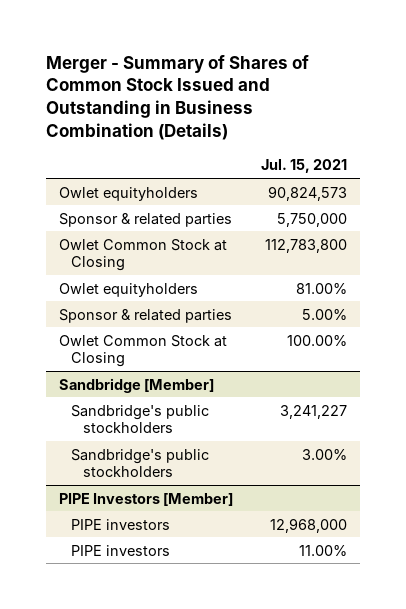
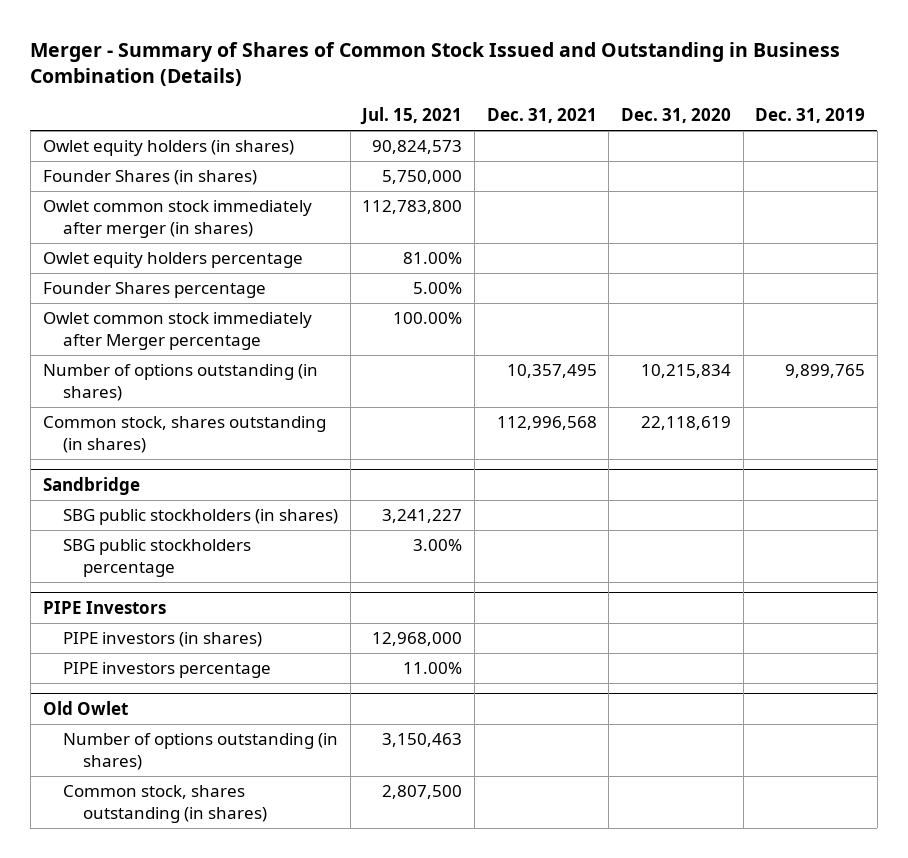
- | Jul. 15, 2021
+ | Jul. 15, 2021 | Dec. 31, 2021 | Dec. 31, 2020 | Dec. 31, 2019
- Owlet equityholders | 90,824,573
- Sponsor & related parties | 5,750,000
- Owlet Common Stock at Closing | 112,783,800
- Owlet equityholders | 81.00%
- Sponsor & related parties | 5.00%
- Owlet Common Stock at Closing | 100.00%
- Sandbridge [Member]
- Sandbridge's public stockholders | 3,241,227
- Sandbridge's public stockholders | 3.00%
- PIPE Investors [Member]
- PIPE investors | 12,968,000
- PIPE investors | 11.00%
+ Owlet equity holders (in shares) | 90,824,573 | | |
+ Founder Shares (in shares) | 5,750,000 | | |
+ Owlet common stock immediately after merger (in shares) | 112,783,800 | | |
+ Owlet equity holders percentage | 81.00% | | |
+ Founder Shares percentage | 5.00% | | |
+ Owlet common stock immediately after Merger percentage | 100.00% | | |
+ Number of options outstanding (in shares) | | 10,357,495 | 10,215,834 | 9,899,765
+ Common stock, shares outstanding (in shares) | | 112,996,568 | 22,118,619 |
+ Sandbridge
+ SBG public stockholders (in shares) | 3,241,227 | | |
+ SBG public stockholders percentage | 3.00% | | |
+ PIPE Investors
+ PIPE investors (in shares) | 12,968,000 | | |
+ PIPE investors percentage | 11.00% | | |
+ Old Owlet
+ Number of options outstanding (in shares) | 3,150,463 | | |
+ Common stock, shares outstanding (in shares) | 2,807,500 | | |

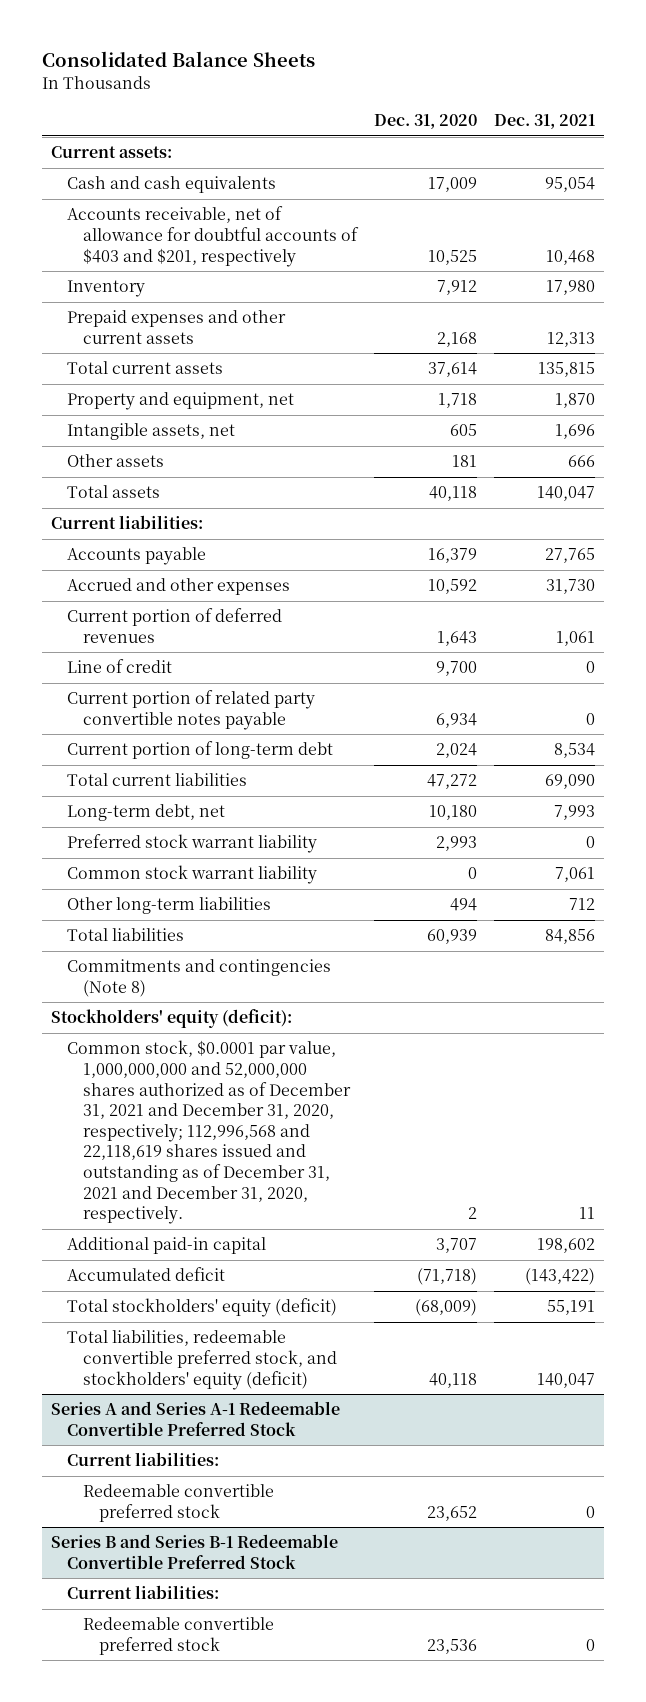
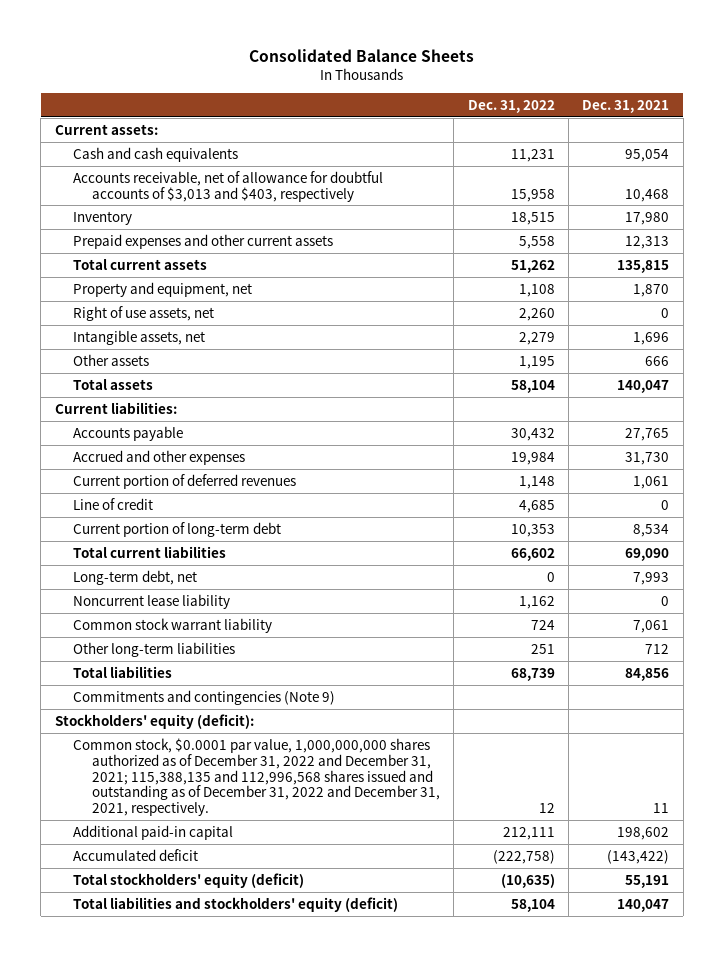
- | Dec. 31, 2020 | Dec. 31, 2021
+ | Dec. 31, 2022 | Dec. 31, 2021
- Accounts receivable, net of allowance for doubtful accounts of $403 and $201, respectively | 10,525 | 10,468
+ Accounts receivable, net of allowance for doubtful accounts of $3,013 and $403, respectively | 15,958 | 10,468
+ Right of use assets, net | 2,260 | 0
- Current portion of related party convertible notes payable | 6,934 | 0
- Preferred stock warrant liability | 2,993 | 0
+ Noncurrent lease liability | 1,162 | 0
- Commitments and contingencies (Note 8)
+ Commitments and contingencies (Note 9)
- Common stock, $0.0001 par value, 1,000,000,000 and 52,000,000 shares authorized as of December 31, 2021 and December 31, 2020, respectively; 112,996,568 and 22,118,619 shares issued and outstanding as of December 31, 2021 and December 31, 2020, respectively. | 2 | 11
+ Common stock, $0.0001 par value, 1,000,000,000 shares authorized as of December 31, 2022 and December 31, 2021; 115,388,135 and 112,996,568 shares issued and outstanding as of December 31, 2022 and December 31, 2021, respectively. | 12 | 11
- Total liabilities, redeemable convertible preferred stock, and stockholders' equity (deficit) | 40,118 | 140,047
- Series A and Series A-1 Redeemable Convertible Preferred Stock
- Current liabilities:
- Redeemable convertible preferred stock | 23,652 | 0
- Series B and Series B-1 Redeemable Convertible Preferred Stock
- Current liabilities:
- Redeemable convertible preferred stock | 23,536 | 0
+ Total liabilities and stockholders' equity (deficit) | 58,104 | 140,047

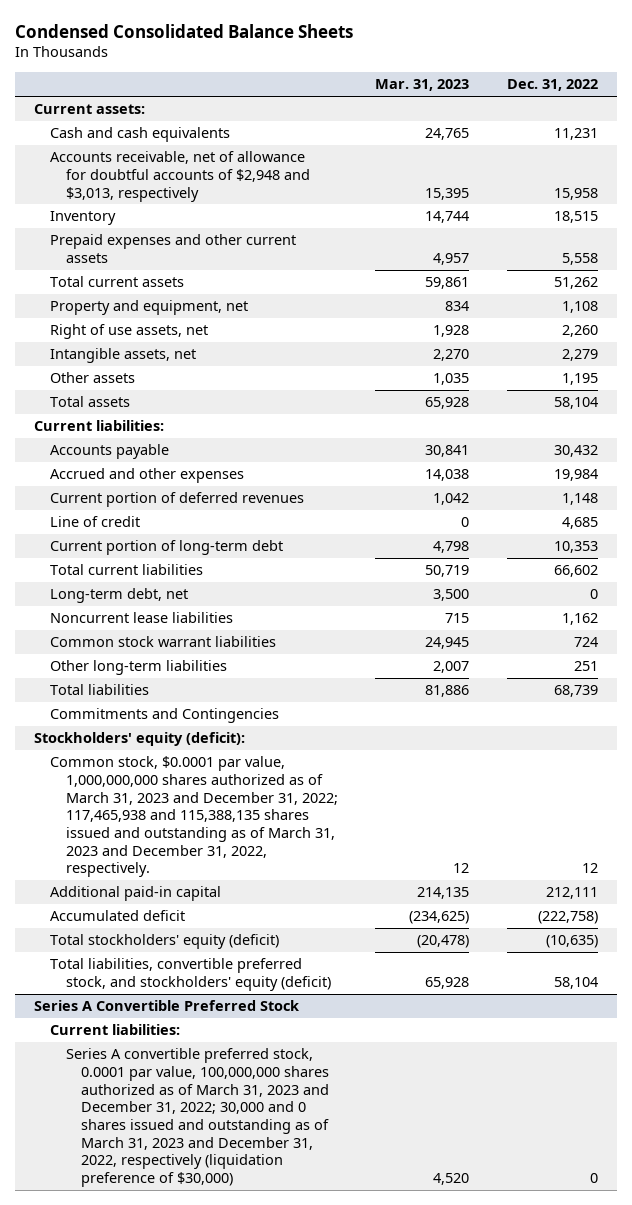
- Consolidated Balance Sheets
+ Condensed Consolidated Balance Sheets
- | Dec. 31, 2022 | Dec. 31, 2021
+ | Mar. 31, 2023 | Dec. 31, 2022
- Accounts receivable, net of allowance for doubtful accounts of $3,013 and $403, respectively | 15,958 | 10,468
+ Accounts receivable, net of allowance for doubtful accounts of $2,948 and $3,013, respectively | 15,395 | 15,958
- Noncurrent lease liability | 1,162 | 0
- Common stock warrant liability | 724 | 7,061
+ Noncurrent lease liabilities | 715 | 1,162
+ Common stock warrant liabilities | 24,945 | 724
- Commitments and contingencies (Note 9)
+ Commitments and Contingencies
- Common stock, $0.0001 par value, 1,000,000,000 shares authorized as of December 31, 2022 and December 31, 2021; 115,388,135 and 112,996,568 shares issued and outstanding as of December 31, 2022 and December 31, 2021, respectively. | 12 | 11
+ Common stock, $0.0001 par value, 1,000,000,000 shares authorized as of March 31, 2023 and December 31, 2022; 117,465,938 and 115,388,135 shares issued and outstanding as of March 31, 2023 and December 31, 2022, respectively. | 12 | 12
- Total liabilities and stockholders' equity (deficit) | 58,104 | 140,047
+ Total liabilities, convertible preferred stock, and stockholders' equity (deficit) | 65,928 | 58,104
+ Series A Convertible Preferred Stock
+ Current liabilities:
+ Series A convertible preferred stock, 0.0001 par value, 100,000,000 shares authorized as of March 31, 2023 and December 31, 2022; 30,000 and 0 shares issued and outstanding as of March 31, 2023 and December 31, 2022, respectively (liquidation preference of $30,000) | 4,520 | 0

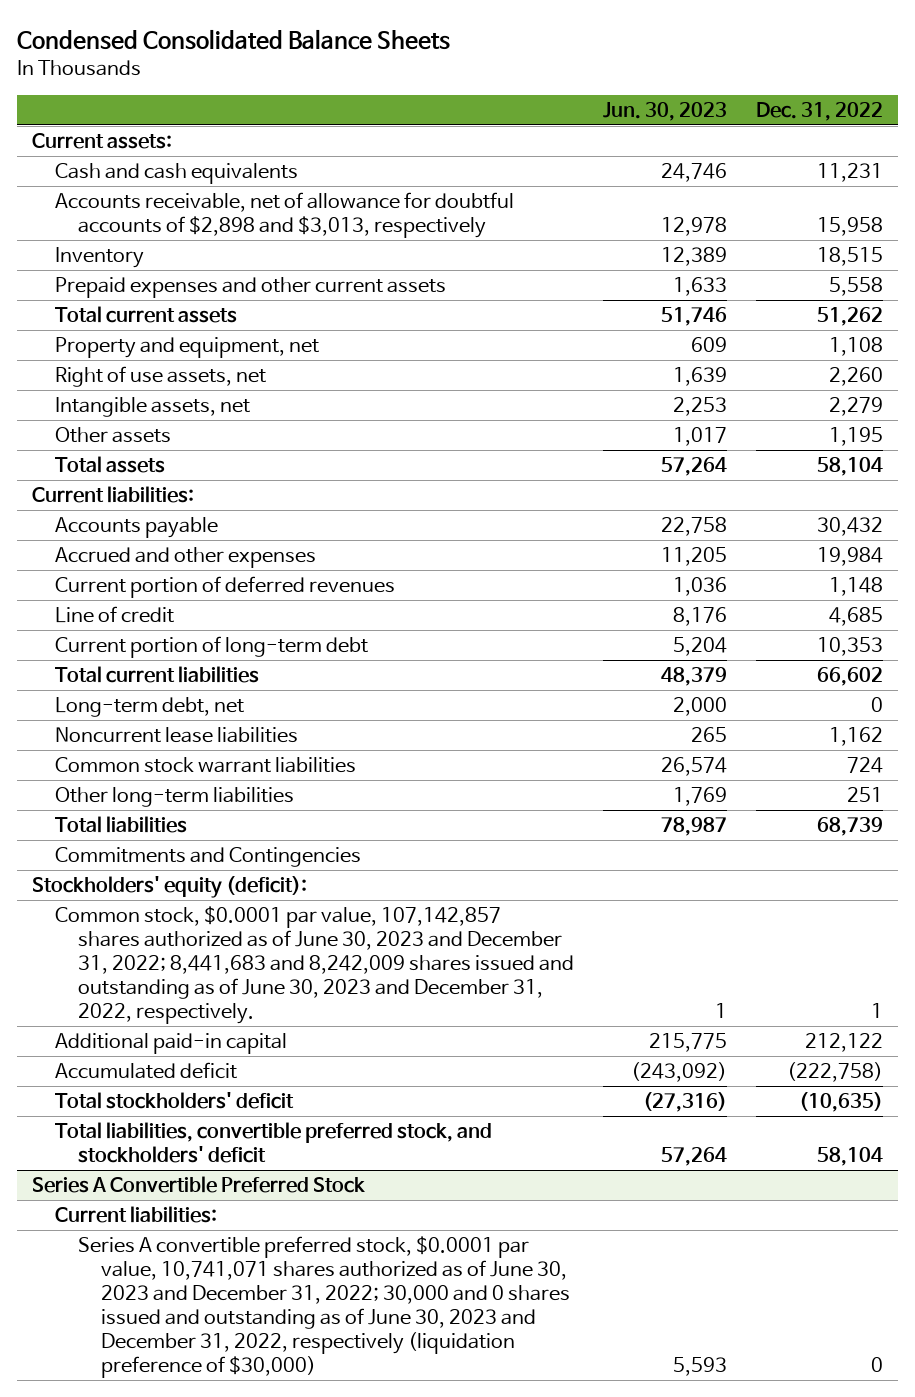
- | Mar. 31, 2023 | Dec. 31, 2022
+ | Jun. 30, 2023 | Dec. 31, 2022
- Accounts receivable, net of allowance for doubtful accounts of $2,948 and $3,013, respectively | 15,395 | 15,958
+ Accounts receivable, net of allowance for doubtful accounts of $2,898 and $3,013, respectively | 12,978 | 15,958
- Common stock, $0.0001 par value, 1,000,000,000 shares authorized as of March 31, 2023 and December 31, 2022; 117,465,938 and 115,388,135 shares issued and outstanding as of March 31, 2023 and December 31, 2022, respectively. | 12 | 12
- Additional paid-in capital | 214,135 | 212,111
+ Common stock, $0.0001 par value, 107,142,857 shares authorized as of June 30, 2023 and December 31, 2022; 8,441,683 and 8,242,009 shares issued and outstanding as of June 30, 2023 and December 31, 2022, respectively. | 1 | 1
+ Additional paid-in capital | 215,775 | 212,122
- Total stockholders' equity (deficit) | (20,478) | (10,635)
- Total liabilities, convertible preferred stock, and stockholders' equity (deficit) | 65,928 | 58,104
+ Total stockholders' deficit | (27,316) | (10,635)
+ Total liabilities, convertible preferred stock, and stockholders' deficit | 57,264 | 58,104
@ Series A Convertible Preferred Stock
- Series A convertible preferred stock, 0.0001 par value, 100,000,000 shares authorized as of March 31, 2023 and December 31, 2022; 30,000 and 0 shares issued and outstanding as of March 31, 2023 and December 31, 2022, respectively (liquidation preference of $30,000) | 4,520 | 0
+ Series A convertible preferred stock, $0.0001 par value, 10,741,071 shares authorized as of June 30, 2023 and December 31, 2022; 30,000 and 0 shares issued and outstanding as of June 30, 2023 and December 31, 2022, respectively (liquidation preference of $30,000) | 5,593 | 0

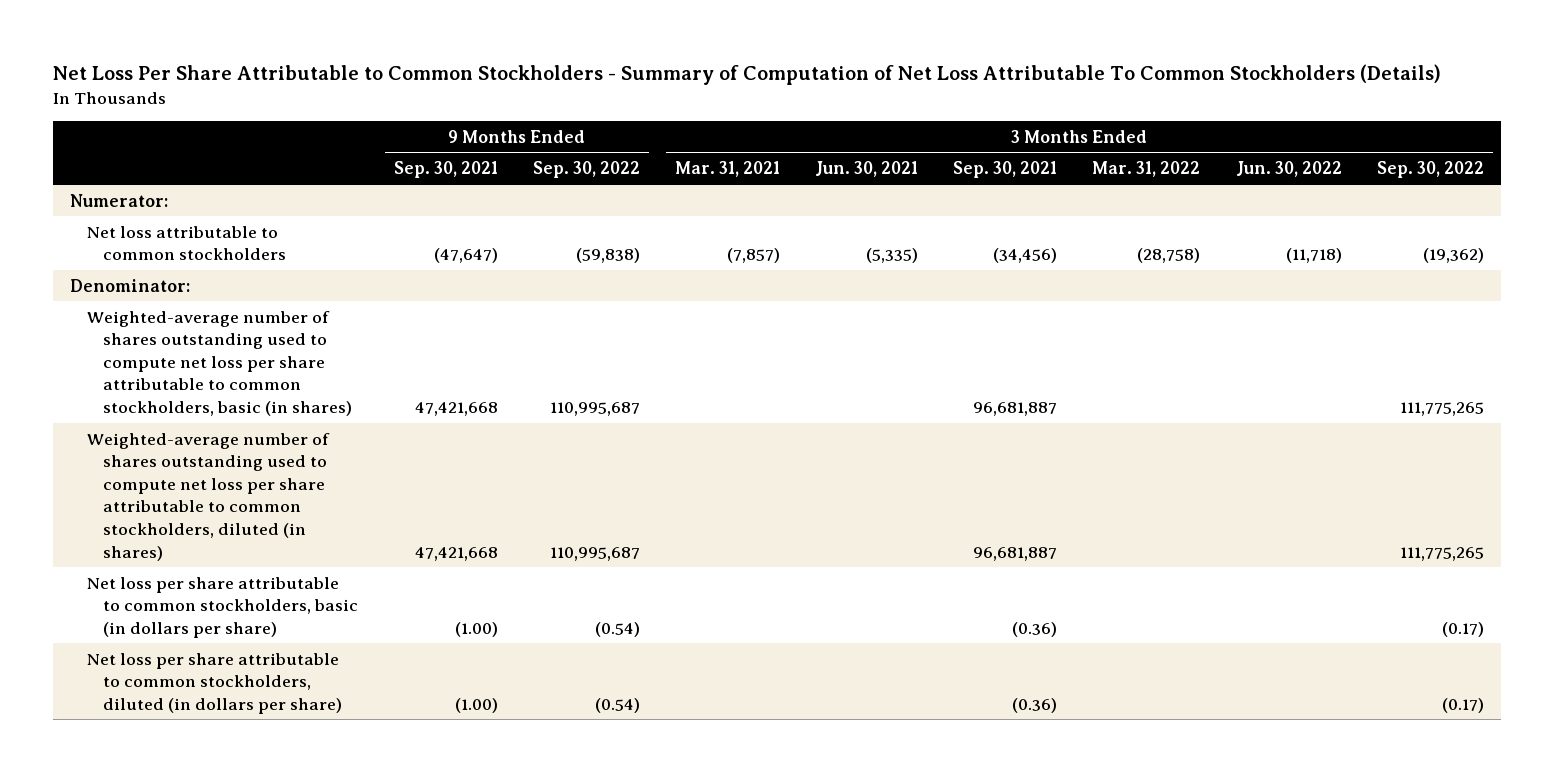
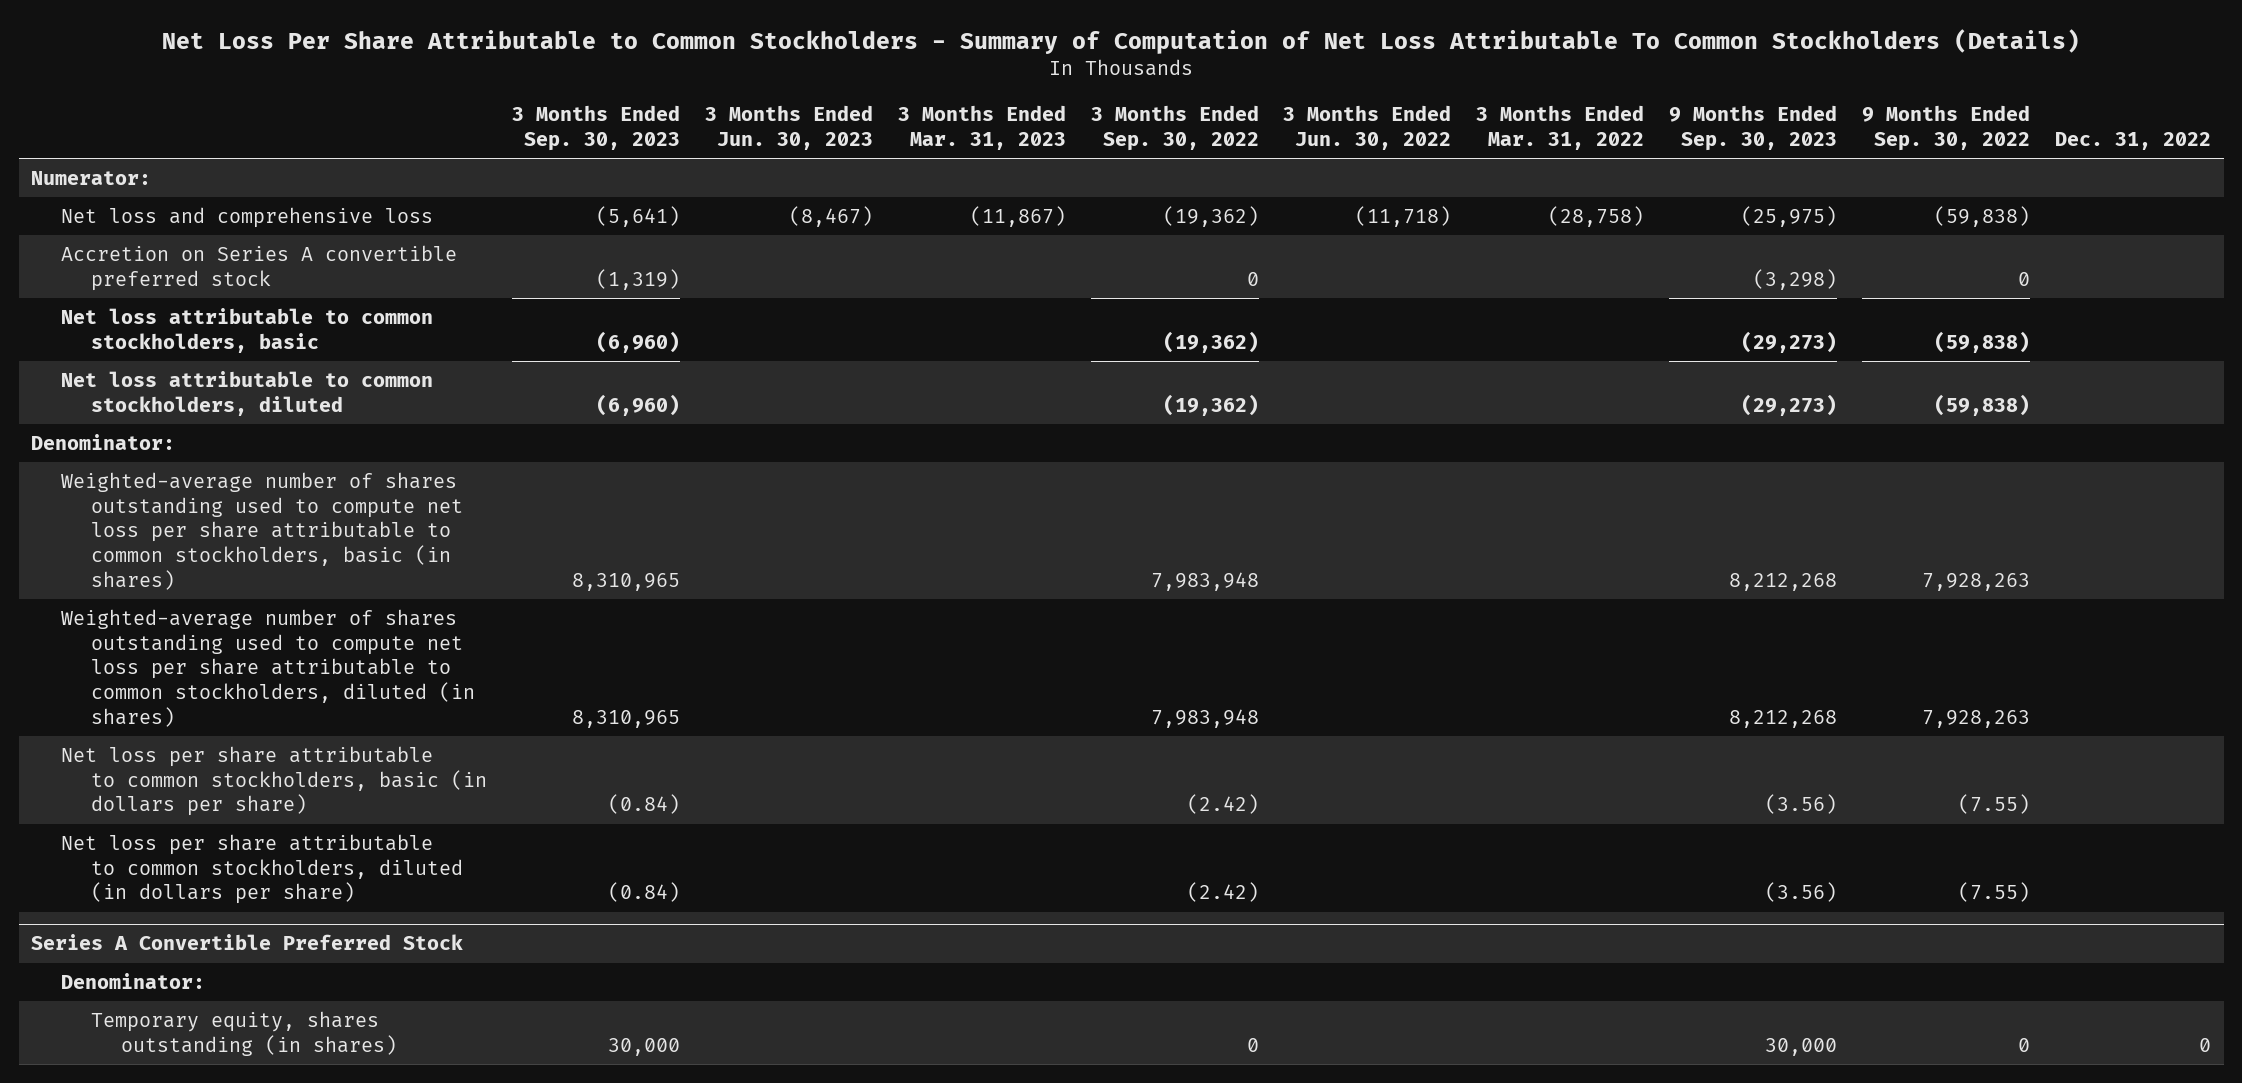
- | 9 Months Ended Sep. 30, 2021 | 9 Months Ended Sep. 30, 2022 | 3 Months Ended Mar. 31, 2021 | 3 Months Ended Jun. 30, 2021 | 3 Months Ended Sep. 30, 2021 | 3 Months Ended Mar. 31, 2022 | 3 Months Ended Jun. 30, 2022 | 3 Months Ended Sep. 30, 2022
+ | 3 Months Ended Sep. 30, 2023 | 3 Months Ended Jun. 30, 2023 | 3 Months Ended Mar. 31, 2023 | 3 Months Ended Sep. 30, 2022 | 3 Months Ended Jun. 30, 2022 | 3 Months Ended Mar. 31, 2022 | 9 Months Ended Sep. 30, 2023 | 9 Months Ended Sep. 30, 2022 | Dec. 31, 2022
- Net loss attributable to common stockholders | (47,647) | (59,838) | (7,857) | (5,335) | (34,456) | (28,758) | (11,718) | (19,362)
+ Net loss and comprehensive loss | (5,641) | (8,467) | (11,867) | (19,362) | (11,718) | (28,758) | (25,975) | (59,838) |
+ Accretion on Series A convertible preferred stock | (1,319) | | | 0 | | | (3,298) | 0 |
+ Net loss attributable to common stockholders, basic | (6,960) | | | (19,362) | | | (29,273) | (59,838) |
+ Net loss attributable to common stockholders, diluted | (6,960) | | | (19,362) | | | (29,273) | (59,838) |
- Weighted-average number of shares outstanding used to compute net loss per share attributable to common stockholders, basic (in shares) | 47,421,668 | 110,995,687 | | | 96,681,887 | | | 111,775,265
- Weighted-average number of shares outstanding used to compute net loss per share attributable to common stockholders, diluted (in shares) | 47,421,668 | 110,995,687 | | | 96,681,887 | | | 111,775,265
- Net loss per share attributable to common stockholders, basic (in dollars per share) | (1.00) | (0.54) | | | (0.36) | | | (0.17)
- Net loss per share attributable to common stockholders, diluted (in dollars per share) | (1.00) | (0.54) | | | (0.36) | | | (0.17)
+ Weighted-average number of shares outstanding used to compute net loss per share attributable to common stockholders, basic (in shares) | 8,310,965 | | | 7,983,948 | | | 8,212,268 | 7,928,263 |
+ Weighted-average number of shares outstanding used to compute net loss per share attributable to common stockholders, diluted (in shares) | 8,310,965 | | | 7,983,948 | | | 8,212,268 | 7,928,263 |
+ Net loss per share attributable to common stockholders, basic (in dollars per share) | (0.84) | | | (2.42) | | | (3.56) | (7.55) |
+ Net loss per share attributable to common stockholders, diluted (in dollars per share) | (0.84) | | | (2.42) | | | (3.56) | (7.55) |
+ Series A Convertible Preferred Stock
+ Denominator:
+ Temporary equity, shares outstanding (in shares) | 30,000 | | | 0 | | | 30,000 | 0 | 0

